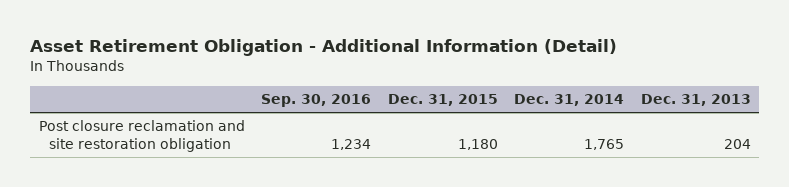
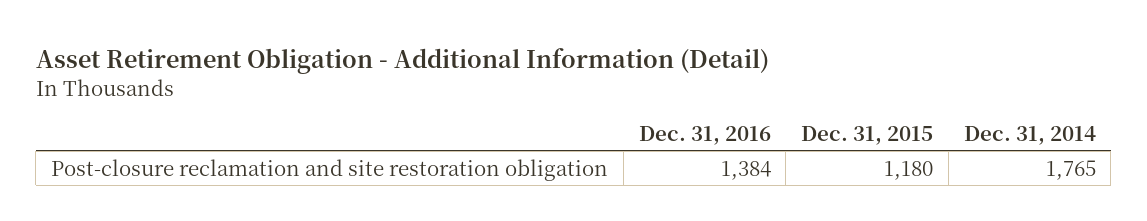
- | Sep. 30, 2016 | Dec. 31, 2015 | Dec. 31, 2014 | Dec. 31, 2013
+ | Dec. 31, 2016 | Dec. 31, 2015 | Dec. 31, 2014
- Post closure reclamation and site restoration obligation | 1,234 | 1,180 | 1,765 | 204
+ Post-closure reclamation and site restoration obligation | 1,384 | 1,180 | 1,765

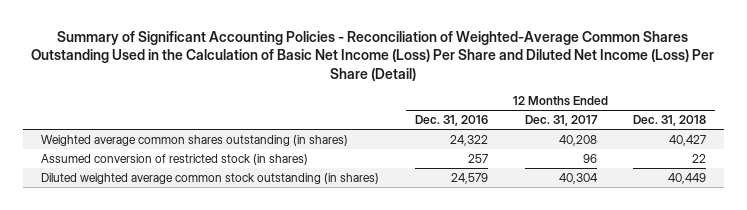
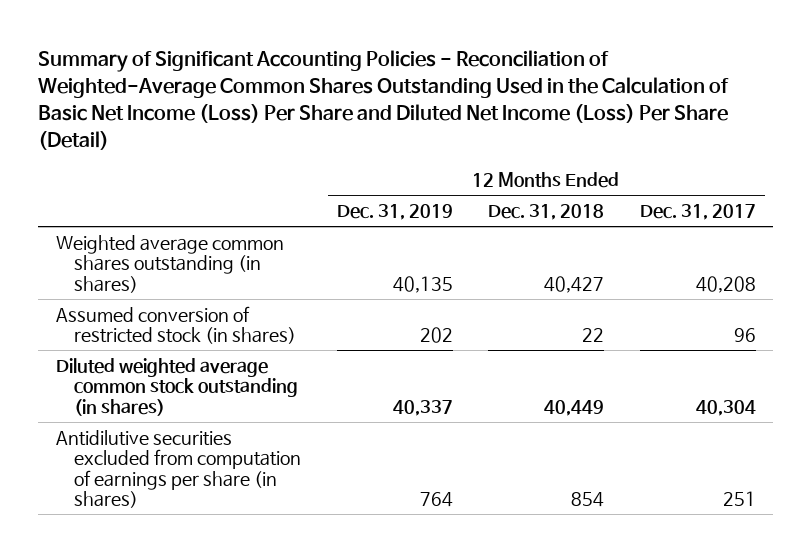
- | 12 Months Ended Dec. 31, 2016 | 12 Months Ended Dec. 31, 2017 | 12 Months Ended Dec. 31, 2018
+ | 12 Months Ended Dec. 31, 2019 | 12 Months Ended Dec. 31, 2018 | 12 Months Ended Dec. 31, 2017
+ Antidilutive securities excluded from computation of earnings per share (in shares) | 764 | 854 | 251

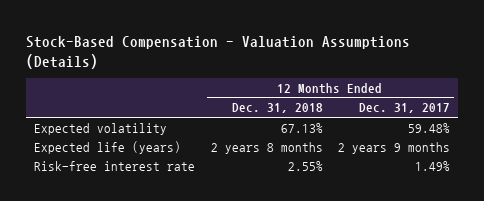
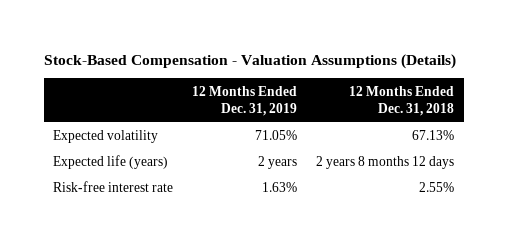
- | 12 Months Ended Dec. 31, 2018 | 12 Months Ended Dec. 31, 2017
+ | 12 Months Ended Dec. 31, 2019 | 12 Months Ended Dec. 31, 2018
- Expected life (years) | 2 years 8 months | 2 years 9 months
+ Expected life (years) | 2 years | 2 years 8 months 12 days

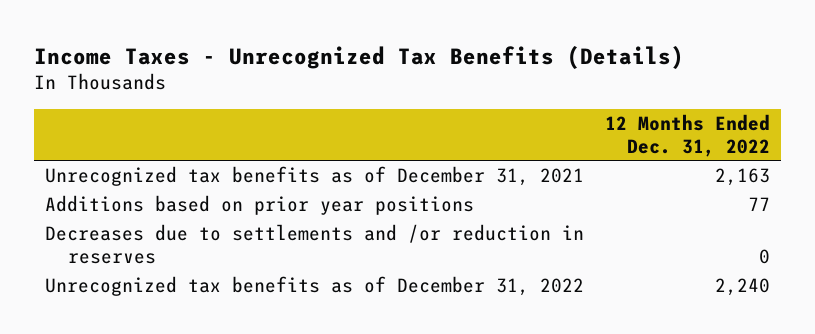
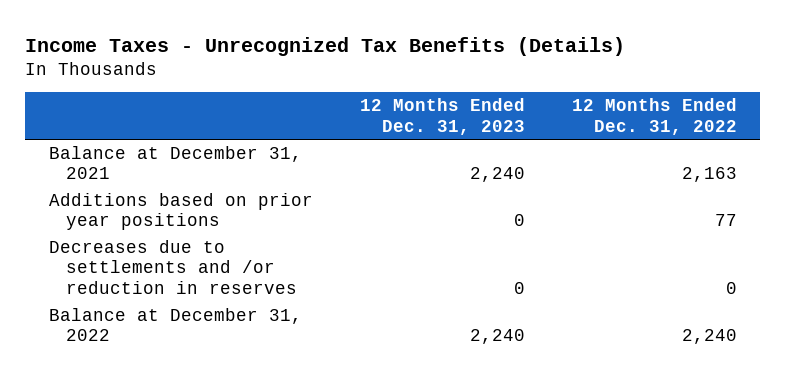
- | 12 Months Ended Dec. 31, 2022
+ | 12 Months Ended Dec. 31, 2023 | 12 Months Ended Dec. 31, 2022
- Unrecognized tax benefits as of December 31, 2021 | 2,163
+ Balance at December 31, 2021 | 2,240 | 2,163
- Unrecognized tax benefits as of December 31, 2022 | 2,240
+ Balance at December 31, 2022 | 2,240 | 2,240

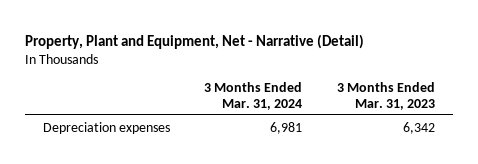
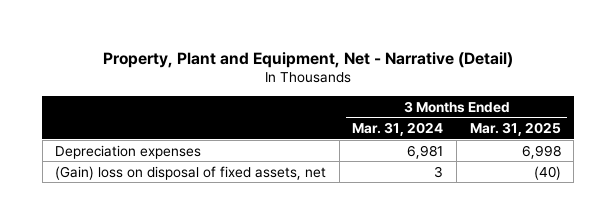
- | 3 Months Ended Mar. 31, 2024 | 3 Months Ended Mar. 31, 2023
+ | 3 Months Ended Mar. 31, 2024 | 3 Months Ended Mar. 31, 2025
+ (Gain) loss on disposal of fixed assets, net | 3 | (40)

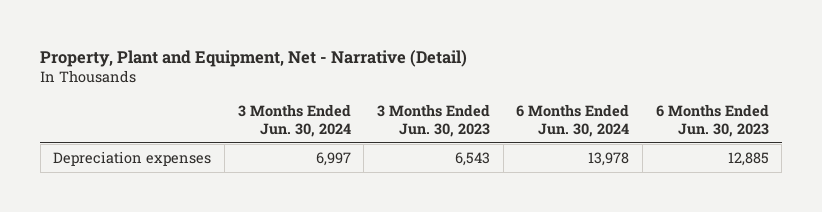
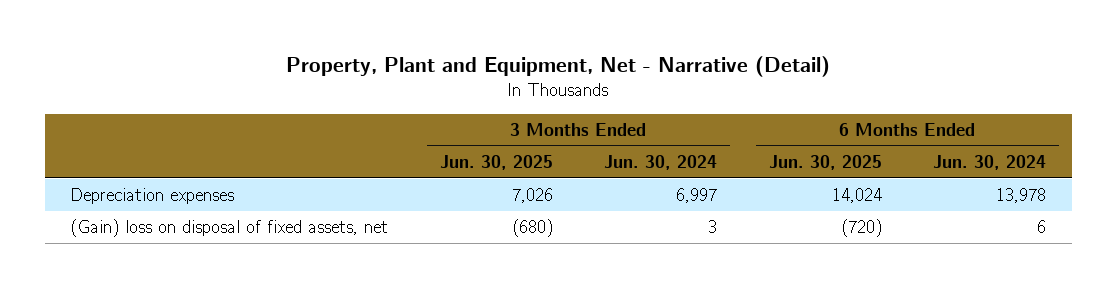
- | 3 Months Ended Jun. 30, 2024 | 3 Months Ended Jun. 30, 2023 | 6 Months Ended Jun. 30, 2024 | 6 Months Ended Jun. 30, 2023
+ | 3 Months Ended Jun. 30, 2025 | 3 Months Ended Jun. 30, 2024 | 6 Months Ended Jun. 30, 2025 | 6 Months Ended Jun. 30, 2024
+ (Gain) loss on disposal of fixed assets, net | (680) | 3 | (720) | 6

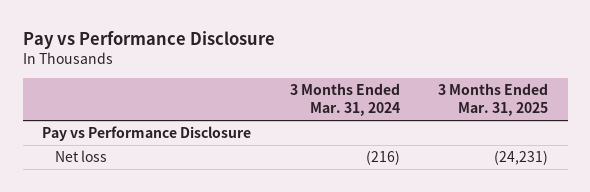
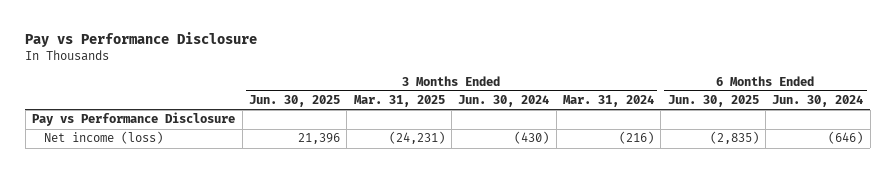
- | 3 Months Ended Mar. 31, 2024 | 3 Months Ended Mar. 31, 2025
+ | 3 Months Ended Jun. 30, 2025 | 3 Months Ended Mar. 31, 2025 | 3 Months Ended Jun. 30, 2024 | 3 Months Ended Mar. 31, 2024 | 6 Months Ended Jun. 30, 2025 | 6 Months Ended Jun. 30, 2024
- Net loss | (216) | (24,231)
+ Net income (loss) | 21,396 | (24,231) | (430) | (216) | (2,835) | (646)

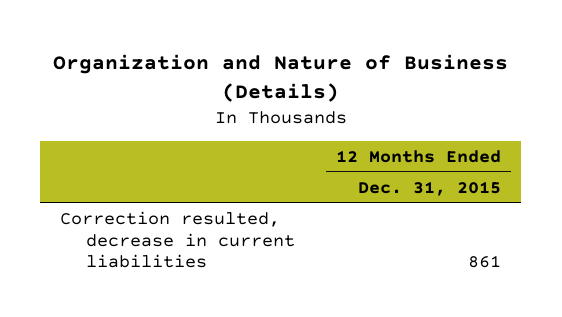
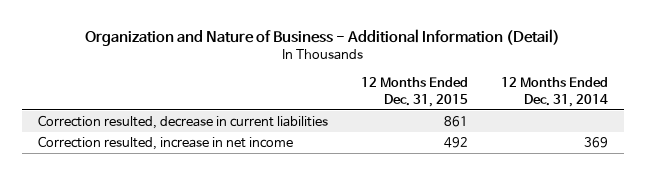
- Organization and Nature of Business (Details)
+ Organization and Nature of Business - Additional Information (Detail)
- | 12 Months Ended Dec. 31, 2015
+ | 12 Months Ended Dec. 31, 2015 | 12 Months Ended Dec. 31, 2014
+ Correction resulted, increase in net income | 492 | 369

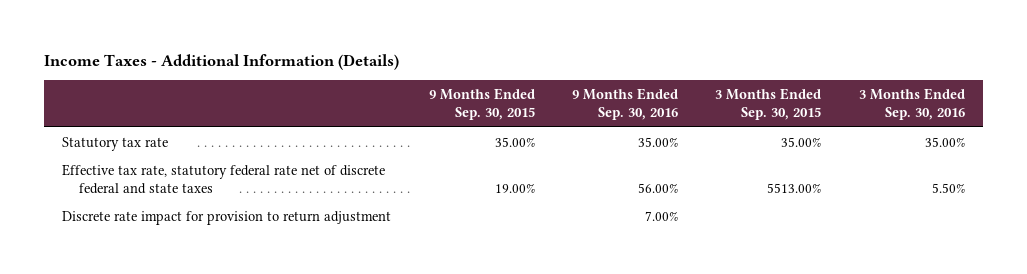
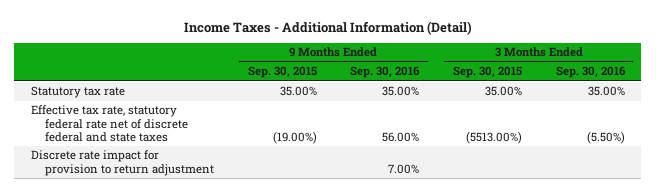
- Income Taxes - Additional Information (Details)
+ Income Taxes - Additional Information (Detail)
- Effective tax rate, statutory federal rate net of discrete federal and state taxes | 19.00% | 56.00% | 5513.00% | 5.50%
+ Effective tax rate, statutory federal rate net of discrete federal and state taxes | (19.00%) | 56.00% | (5513.00%) | (5.50%)

